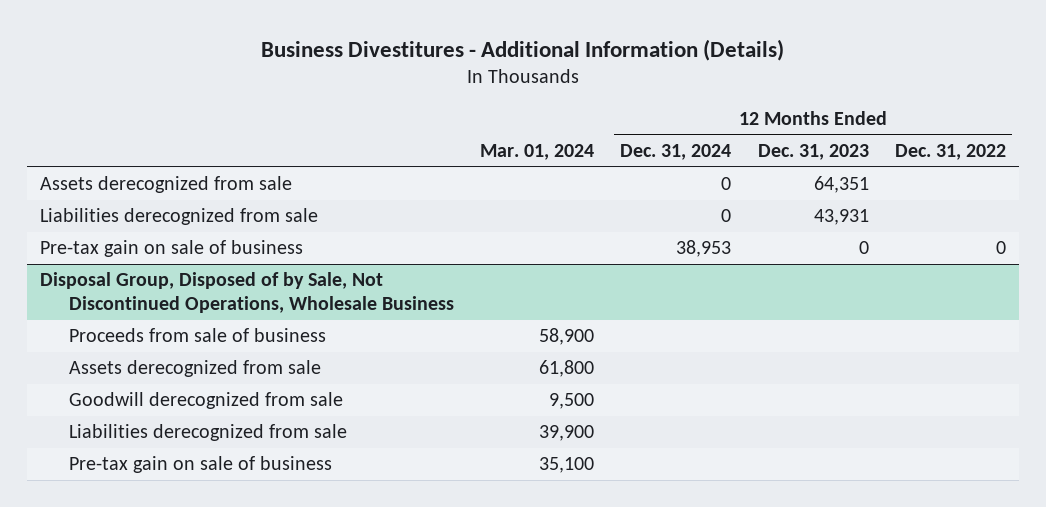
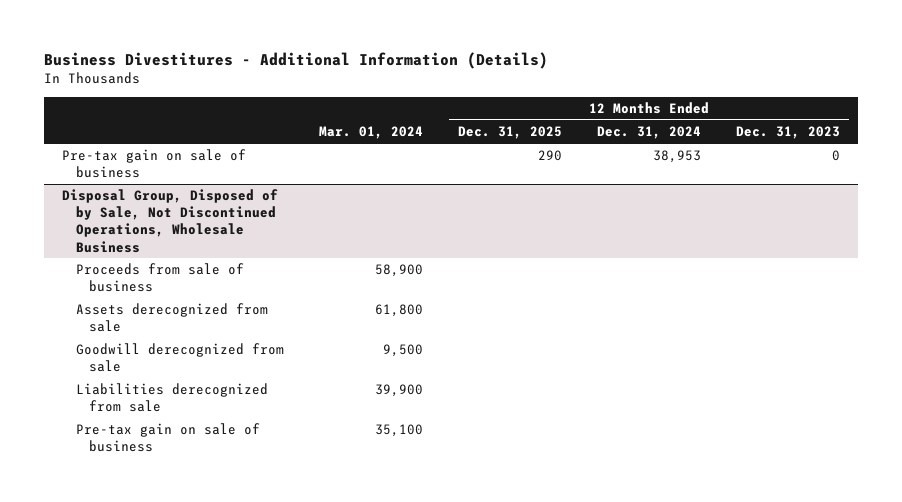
- | Mar. 01, 2024 | 12 Months Ended Dec. 31, 2024 | 12 Months Ended Dec. 31, 2023 | 12 Months Ended Dec. 31, 2022
+ | Mar. 01, 2024 | 12 Months Ended Dec. 31, 2025 | 12 Months Ended Dec. 31, 2024 | 12 Months Ended Dec. 31, 2023
- Assets derecognized from sale | | 0 | 64,351 |
- Liabilities derecognized from sale | | 0 | 43,931 |

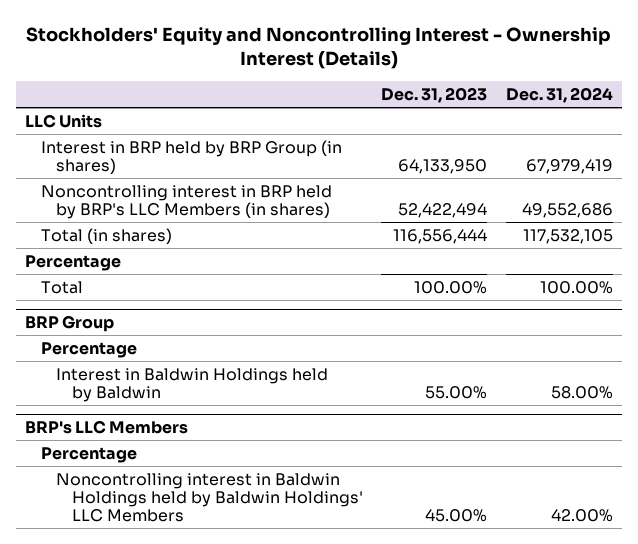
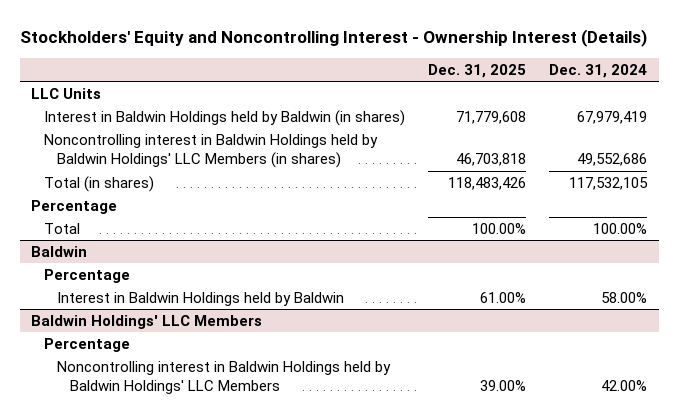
- | Dec. 31, 2023 | Dec. 31, 2024
+ | Dec. 31, 2025 | Dec. 31, 2024
- Interest in BRP held by BRP Group (in shares) | 64,133,950 | 67,979,419
- Noncontrolling interest in BRP held by BRP's LLC Members (in shares) | 52,422,494 | 49,552,686
+ Interest in Baldwin Holdings held by Baldwin (in shares) | 71,779,608 | 67,979,419
+ Noncontrolling interest in Baldwin Holdings held by Baldwin Holdings' LLC Members (in shares) | 46,703,818 | 49,552,686
- BRP Group
+ Baldwin
- BRP's LLC Members
+ Baldwin Holdings' LLC Members

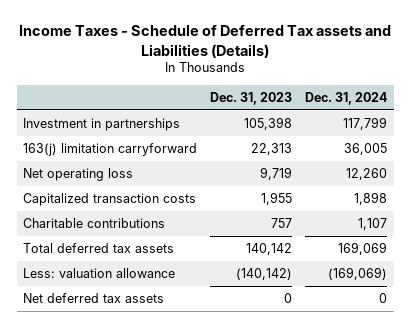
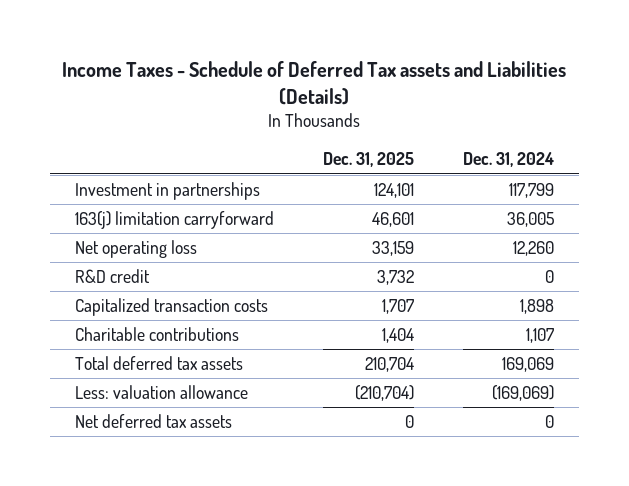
- | Dec. 31, 2023 | Dec. 31, 2024
+ | Dec. 31, 2025 | Dec. 31, 2024
+ R&D credit | 3,732 | 0

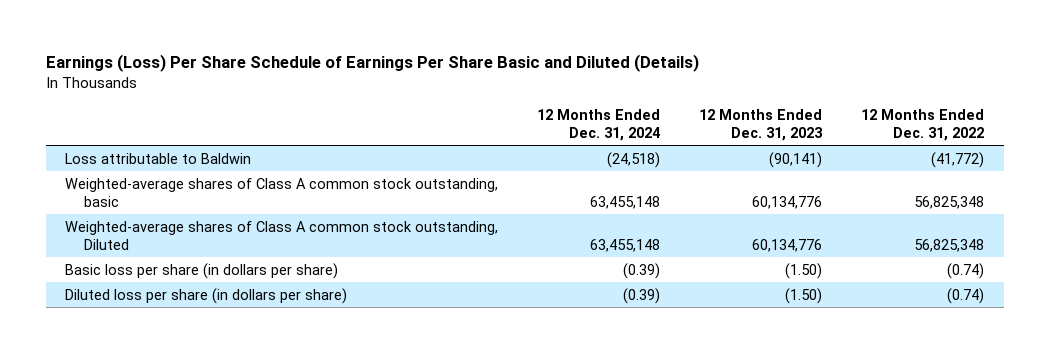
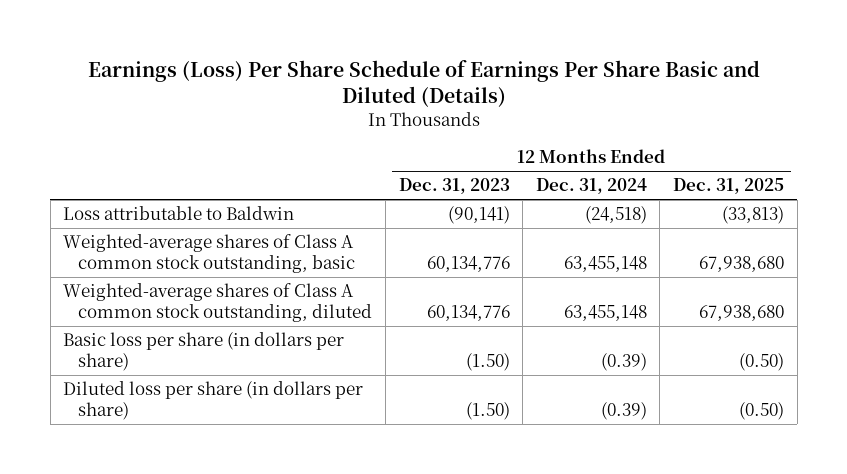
- | 12 Months Ended Dec. 31, 2024 | 12 Months Ended Dec. 31, 2023 | 12 Months Ended Dec. 31, 2022
+ | 12 Months Ended Dec. 31, 2023 | 12 Months Ended Dec. 31, 2024 | 12 Months Ended Dec. 31, 2025
- Weighted-average shares of Class A common stock outstanding, Diluted | 63,455,148 | 60,134,776 | 56,825,348
+ Weighted-average shares of Class A common stock outstanding, diluted | 60,134,776 | 63,455,148 | 67,938,680

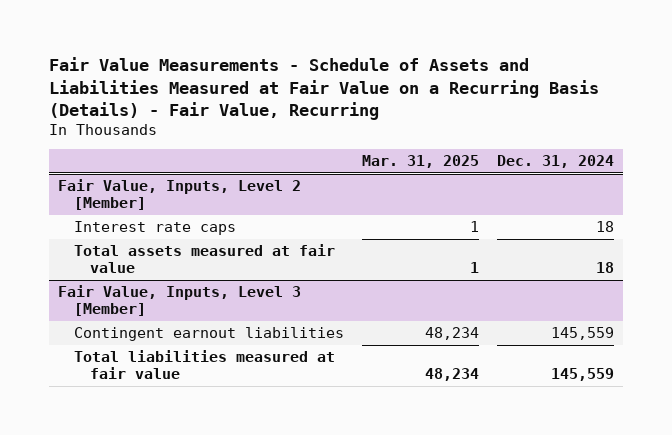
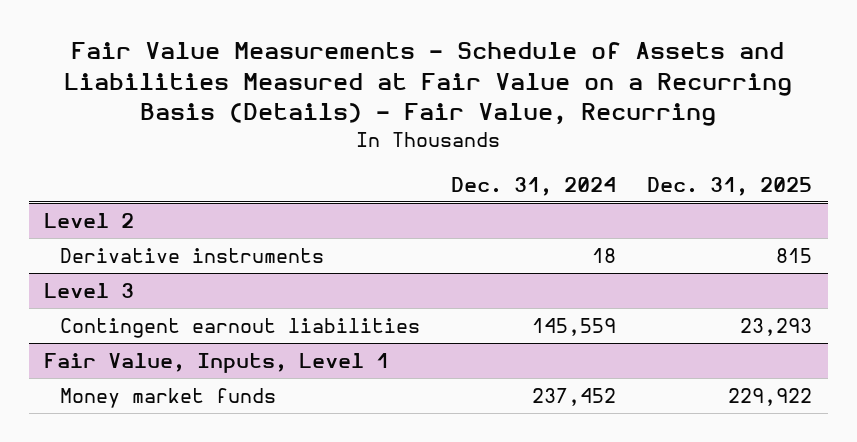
- | Mar. 31, 2025 | Dec. 31, 2024
+ | Dec. 31, 2024 | Dec. 31, 2025
- Fair Value, Inputs, Level 2 [Member]
- Interest rate caps | 1 | 18
- Total assets measured at fair value | 1 | 18
- Fair Value, Inputs, Level 3 [Member]
+ Level 2
+ Derivative instruments | 18 | 815
+ Level 3
- Total liabilities measured at fair value | 48,234 | 145,559
+ Fair Value, Inputs, Level 1
+ Money market funds | 237,452 | 229,922

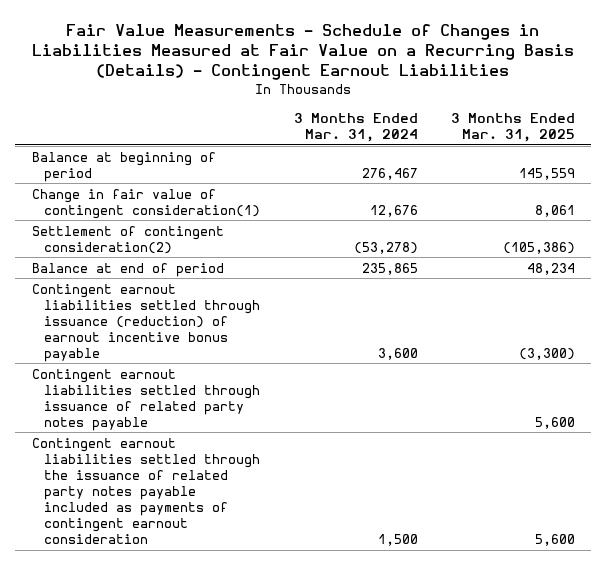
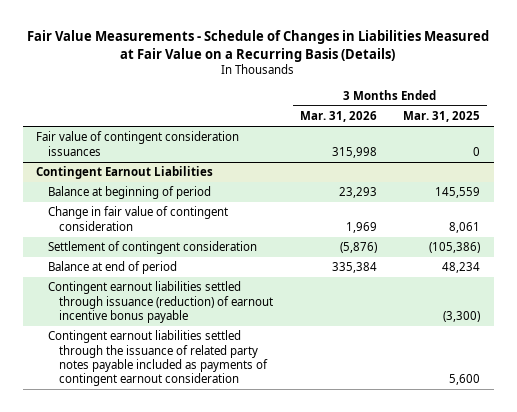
- Fair Value Measurements - Schedule of Changes in Liabilities Measured at Fair Value on a Recurring Basis (Details) - Contingent Earnout Liabilities
+ Fair Value Measurements - Schedule of Changes in Liabilities Measured at Fair Value on a Recurring Basis (Details)
- | 3 Months Ended Mar. 31, 2024 | 3 Months Ended Mar. 31, 2025
+ | 3 Months Ended Mar. 31, 2026 | 3 Months Ended Mar. 31, 2025
+ Fair value of contingent consideration issuances | 315,998 | 0
+ Contingent Earnout Liabilities
- Change in fair value of contingent consideration(1) | 12,676 | 8,061
- Settlement of contingent consideration(2) | (53,278) | (105,386)
+ Change in fair value of contingent consideration | 1,969 | 8,061
+ Settlement of contingent consideration | (5,876) | (105,386)
- Contingent earnout liabilities settled through issuance of related party notes payable | | 5,600

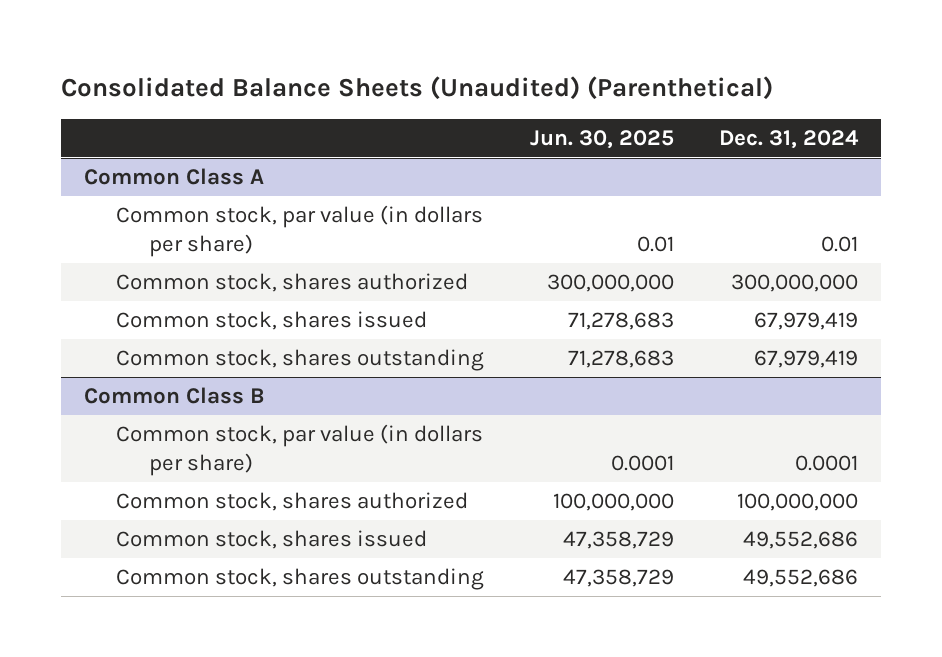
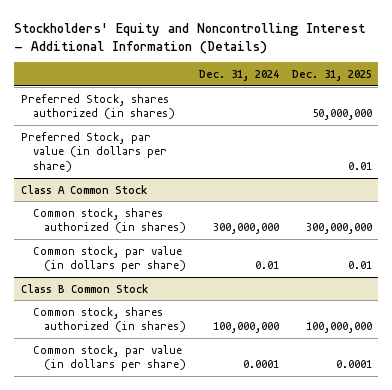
- Consolidated Balance Sheets (Unaudited) (Parenthetical)
+ Stockholders' Equity and Noncontrolling Interest - Additional Information (Details)
- | Jun. 30, 2025 | Dec. 31, 2024
+ | Dec. 31, 2024 | Dec. 31, 2025
- Common Class A
+ Preferred Stock, shares authorized (in shares) | | 50,000,000
+ Preferred Stock, par value (in dollars per share) | | 0.01
+ Class A Common Stock
+ Common stock, shares authorized (in shares) | 300,000,000 | 300,000,000
- Common stock, shares authorized | 300,000,000 | 300,000,000
- Common stock, shares issued | 71,278,683 | 67,979,419
- Common stock, shares outstanding | 71,278,683 | 67,979,419
- Common Class B
+ Class B Common Stock
+ Common stock, shares authorized (in shares) | 100,000,000 | 100,000,000
- Common stock, shares authorized | 100,000,000 | 100,000,000
- Common stock, shares issued | 47,358,729 | 49,552,686
- Common stock, shares outstanding | 47,358,729 | 49,552,686

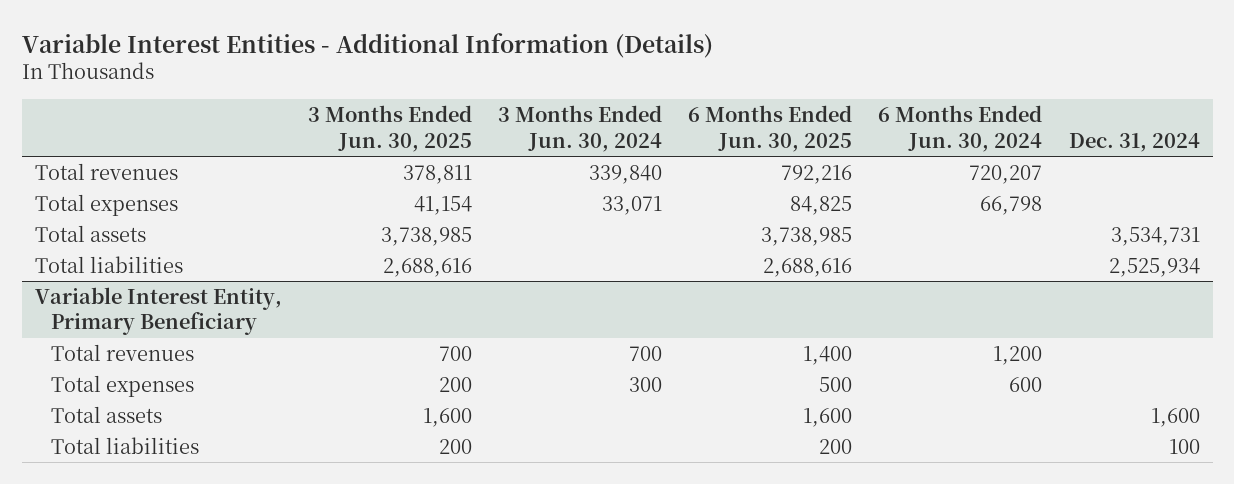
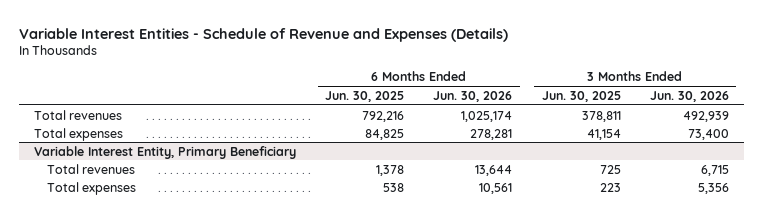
- Variable Interest Entities - Additional Information (Details)
+ Variable Interest Entities - Schedule of Revenue and Expenses (Details)
- | 3 Months Ended Jun. 30, 2025 | 3 Months Ended Jun. 30, 2024 | 6 Months Ended Jun. 30, 2025 | 6 Months Ended Jun. 30, 2024 | Dec. 31, 2024
+ | 6 Months Ended Jun. 30, 2025 | 6 Months Ended Jun. 30, 2026 | 3 Months Ended Jun. 30, 2025 | 3 Months Ended Jun. 30, 2026
- Total assets | 3,738,985 | | 3,738,985 | | 3,534,731
- Total liabilities | 2,688,616 | | 2,688,616 | | 2,525,934
@ Variable Interest Entity, Primary Beneficiary
- Total revenues | 700 | 700 | 1,400 | 1,200 |
- Total expenses | 200 | 300 | 500 | 600 |
- Total assets | 1,600 | | 1,600 | | 1,600
- Total liabilities | 200 | | 200 | | 100
+ Total revenues | 1,378 | 13,644 | 725 | 6,715
+ Total expenses | 538 | 10,561 | 223 | 5,356

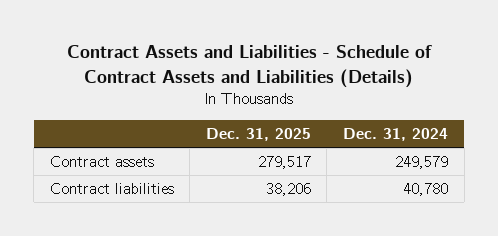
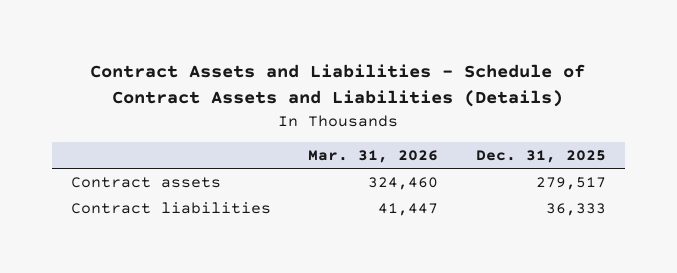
- | Dec. 31, 2025 | Dec. 31, 2024
+ | Mar. 31, 2026 | Dec. 31, 2025
- Contract liabilities | 38,206 | 40,780
+ Contract liabilities | 41,447 | 36,333

